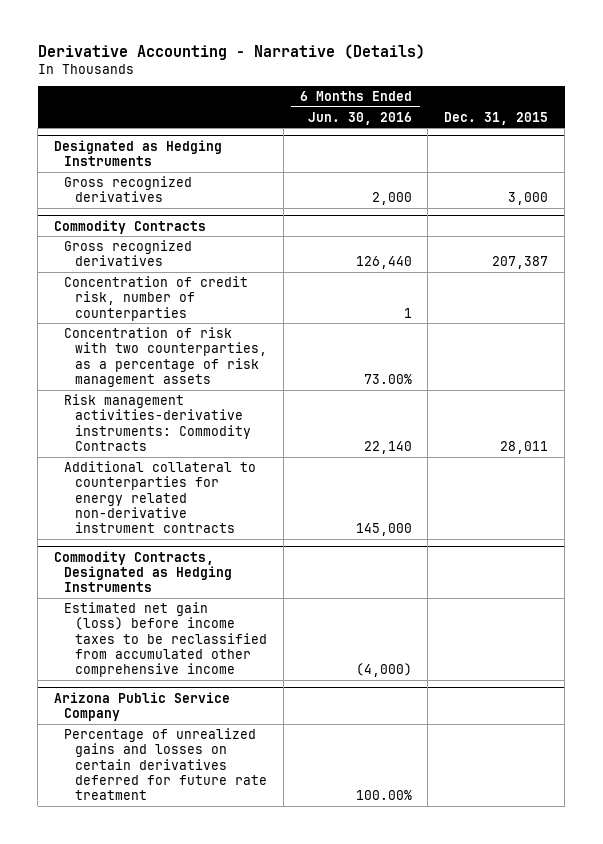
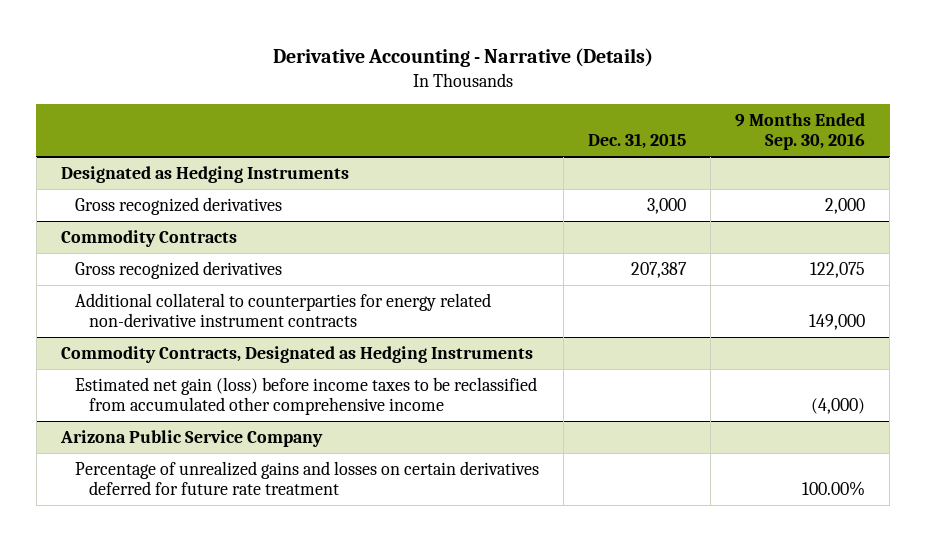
- | 6 Months Ended Jun. 30, 2016 | Dec. 31, 2015
+ | Dec. 31, 2015 | 9 Months Ended Sep. 30, 2016
@ Commodity Contracts
- Concentration of credit risk, number of counterparties | 1 |
- Concentration of risk with two counterparties, as a percentage of risk management assets | 73.00% |
- Risk management activities-derivative instruments: Commodity Contracts | 22,140 | 28,011

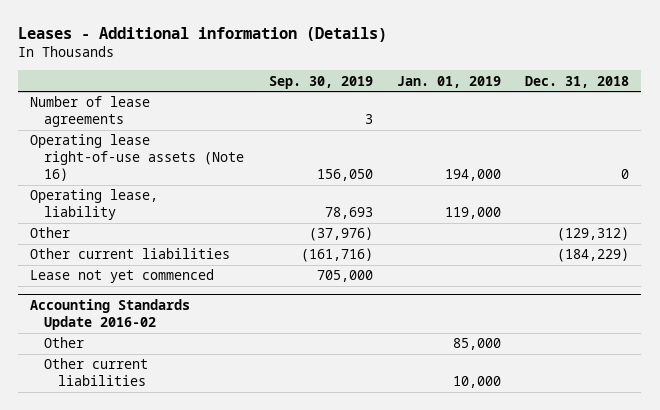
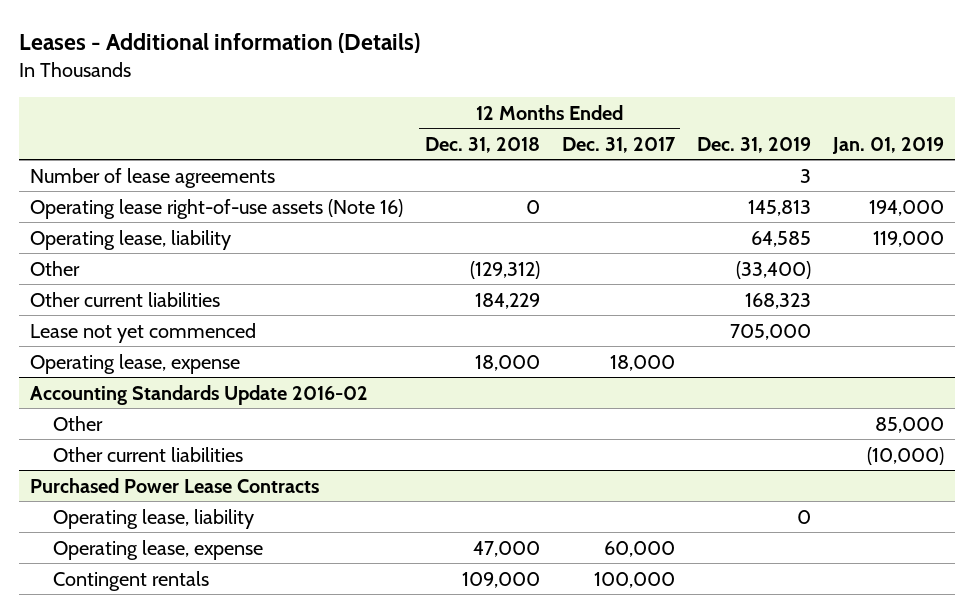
- | Sep. 30, 2019 | Jan. 01, 2019 | Dec. 31, 2018
+ | 12 Months Ended Dec. 31, 2018 | 12 Months Ended Dec. 31, 2017 | Dec. 31, 2019 | Jan. 01, 2019
+ Operating lease, expense | 18,000 | 18,000 | |
@ Accounting Standards Update 2016-02
- Other current liabilities | | 10,000 |
+ Other current liabilities | | | | (10,000)
+ Purchased Power Lease Contracts
+ Operating lease, liability | | | 0 |
+ Operating lease, expense | 47,000 | 60,000 | |
+ Contingent rentals | 109,000 | 100,000 | |

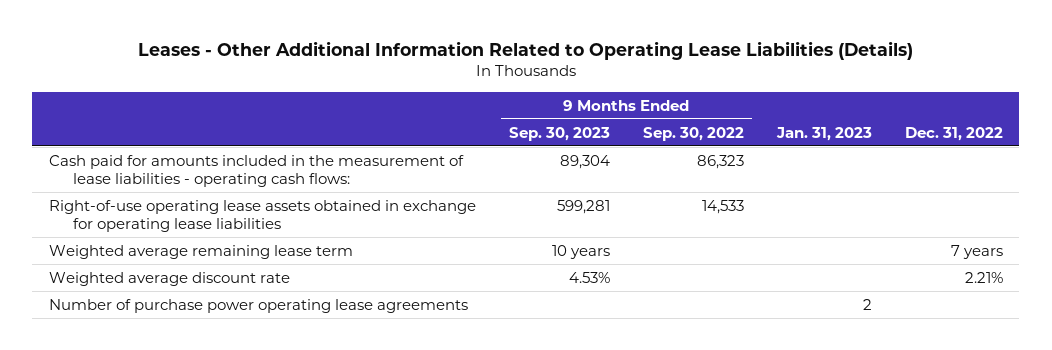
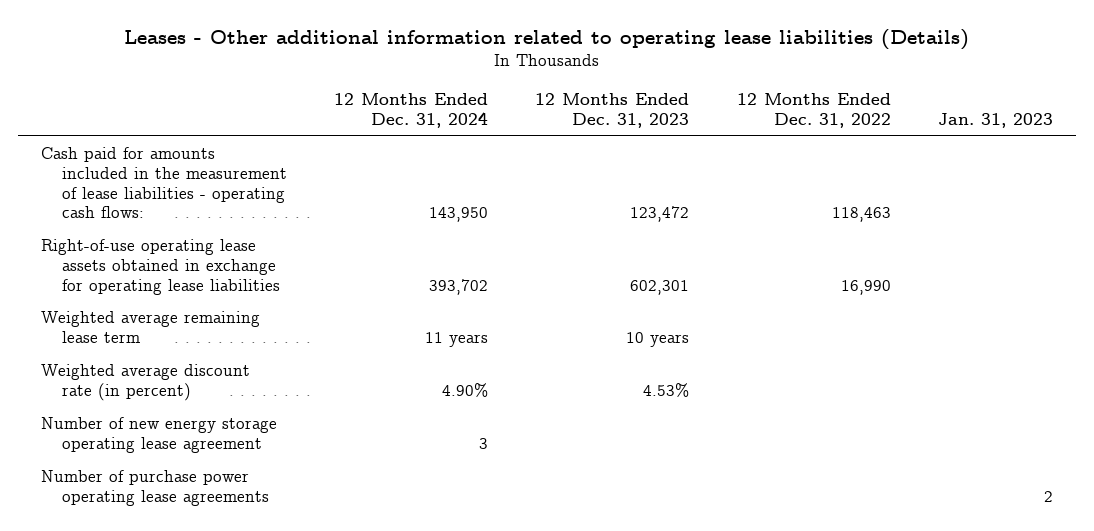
- Leases - Other Additional Information Related to Operating Lease Liabilities (Details)
+ Leases - Other additional information related to operating lease liabilities (Details)
- | 9 Months Ended Sep. 30, 2023 | 9 Months Ended Sep. 30, 2022 | Jan. 31, 2023 | Dec. 31, 2022
+ | 12 Months Ended Dec. 31, 2024 | 12 Months Ended Dec. 31, 2023 | 12 Months Ended Dec. 31, 2022 | Jan. 31, 2023
- Weighted average discount rate | 4.53% | | | 2.21%
+ Weighted average discount rate (in percent) | 4.90% | 4.53% | |
+ Number of new energy storage operating lease agreement | 3 | | |

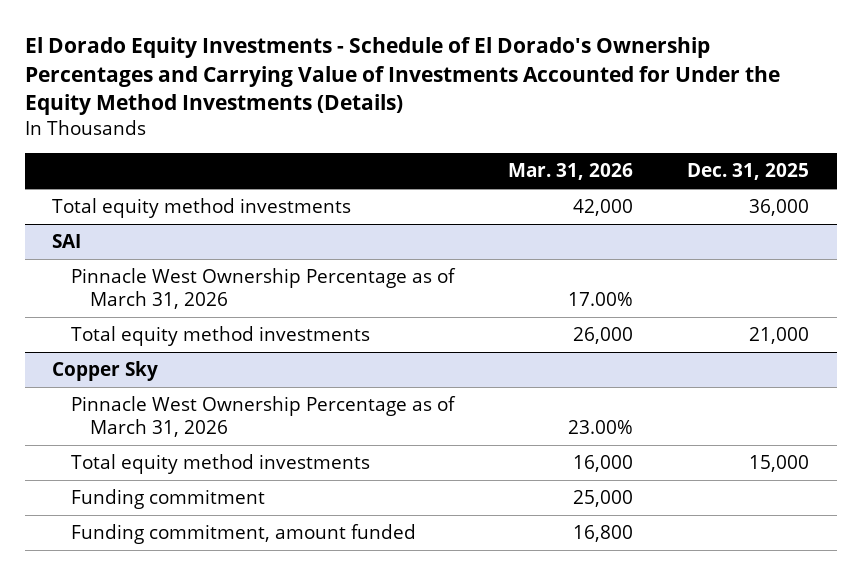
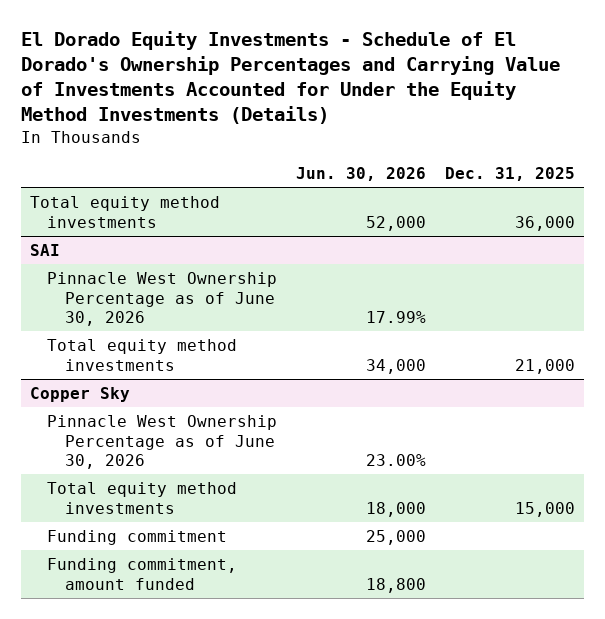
- | Mar. 31, 2026 | Dec. 31, 2025
+ | Jun. 30, 2026 | Dec. 31, 2025
@ SAI
- Pinnacle West Ownership Percentage as of March 31, 2026 | 17.00% |
+ Pinnacle West Ownership Percentage as of June 30, 2026 | 17.99% |
@ Copper Sky
- Pinnacle West Ownership Percentage as of March 31, 2026 | 23.00% |
+ Pinnacle West Ownership Percentage as of June 30, 2026 | 23.00% |

